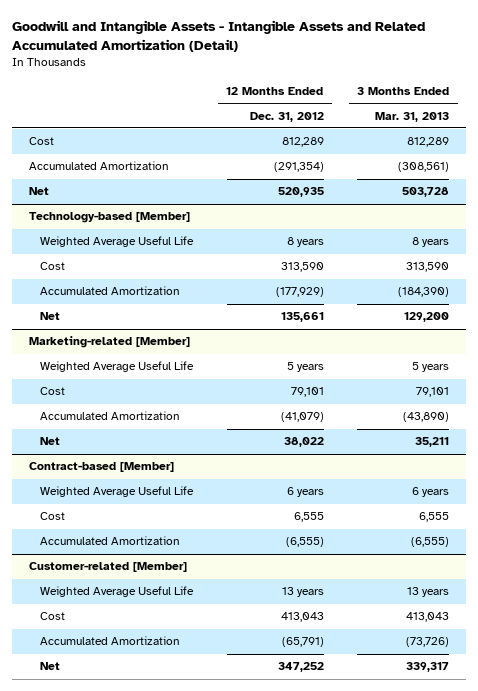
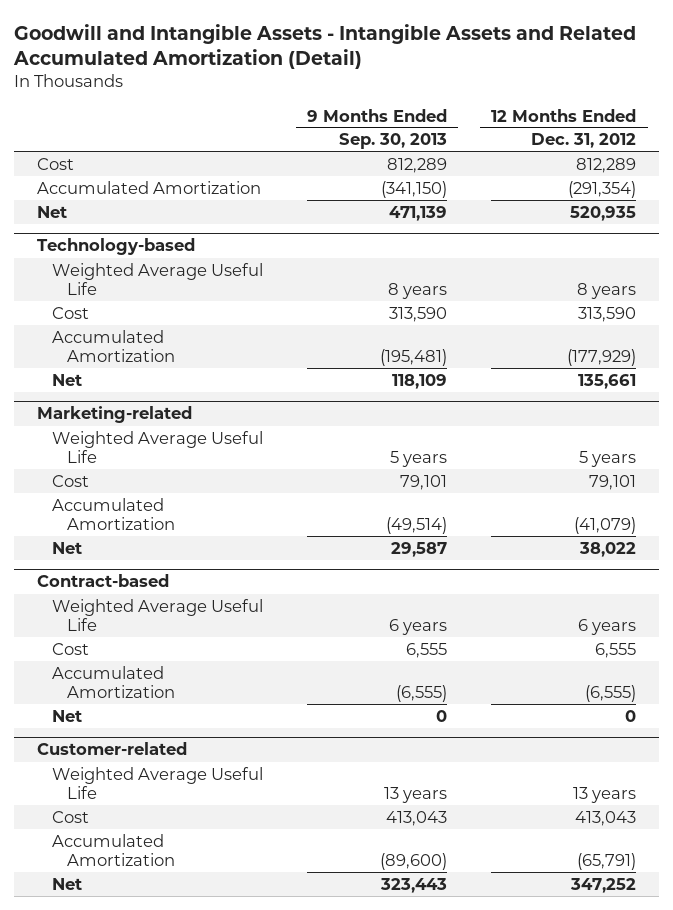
- | 12 Months Ended Dec. 31, 2012 | 3 Months Ended Mar. 31, 2013
+ | 9 Months Ended Sep. 30, 2013 | 12 Months Ended Dec. 31, 2012
- Technology-based [Member]
+ Technology-based
- Marketing-related [Member]
+ Marketing-related
- Contract-based [Member]
+ Contract-based
- Customer-related [Member]
+ Net | 0 | 0
+ Customer-related

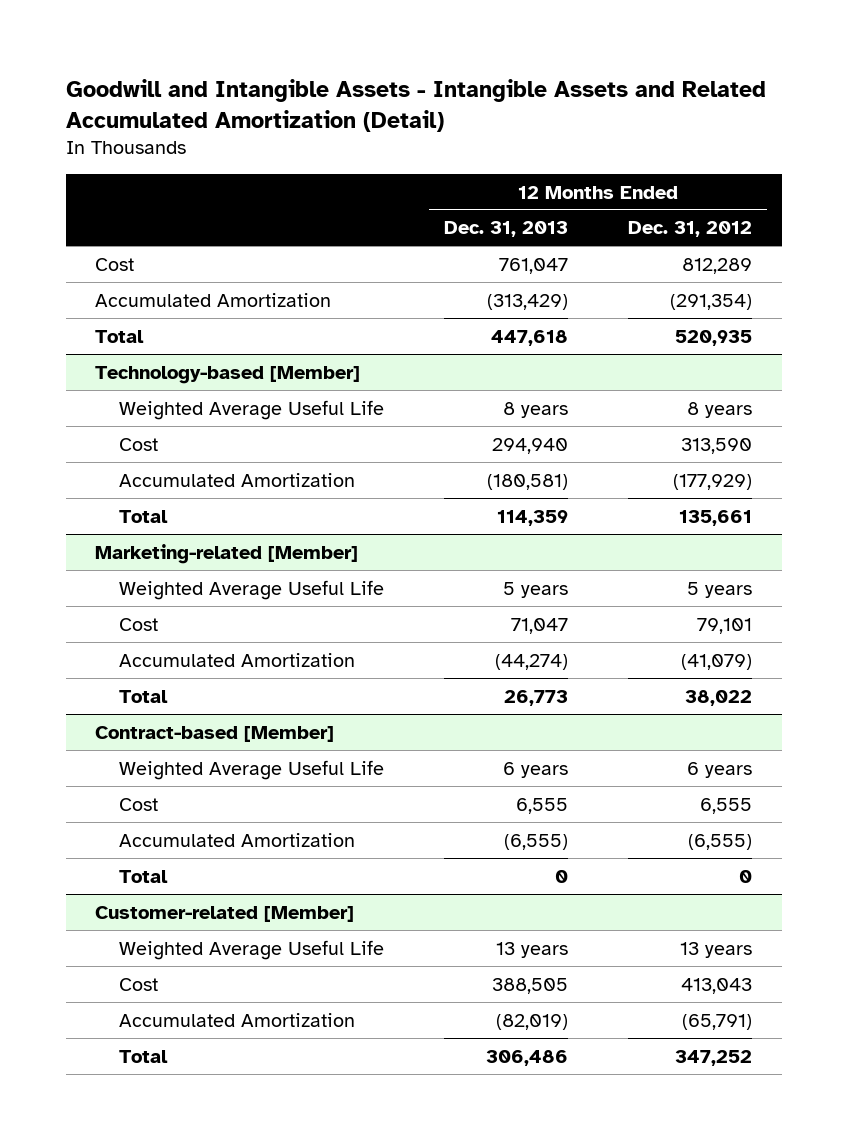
- | 9 Months Ended Sep. 30, 2013 | 12 Months Ended Dec. 31, 2012
+ | 12 Months Ended Dec. 31, 2013 | 12 Months Ended Dec. 31, 2012
- Net | 471,139 | 520,935
- Technology-based
+ Total | 447,618 | 520,935
+ Technology-based [Member]
- Net | 118,109 | 135,661
- Marketing-related
+ Total | 114,359 | 135,661
+ Marketing-related [Member]
- Net | 29,587 | 38,022
- Contract-based
+ Total | 26,773 | 38,022
+ Contract-based [Member]
- Net | 0 | 0
- Customer-related
+ Total | 0 | 0
+ Customer-related [Member]
- Net | 323,443 | 347,252
+ Total | 306,486 | 347,252

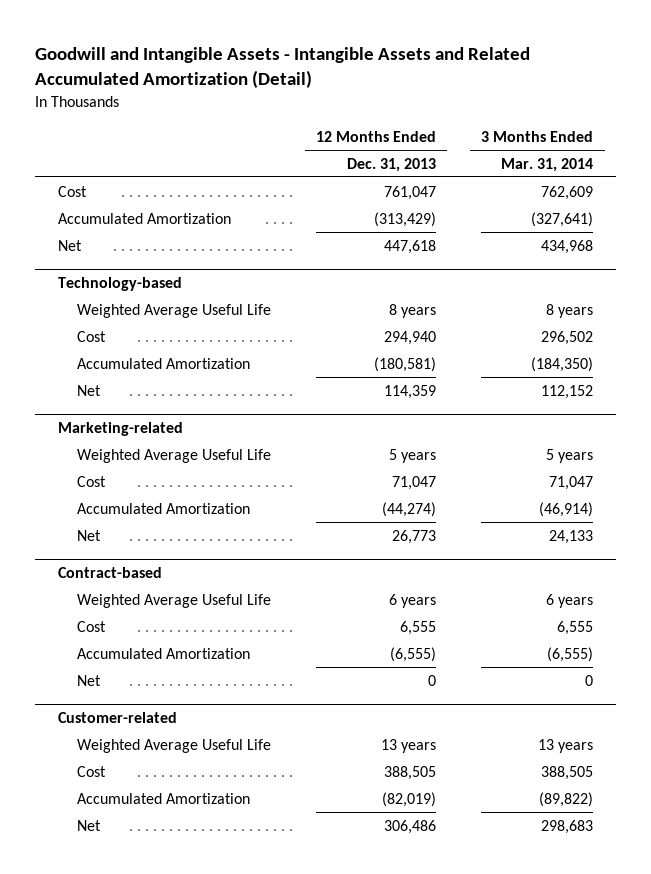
- | 12 Months Ended Dec. 31, 2013 | 12 Months Ended Dec. 31, 2012
+ | 12 Months Ended Dec. 31, 2013 | 3 Months Ended Mar. 31, 2014
- Total | 447,618 | 520,935
- Technology-based [Member]
+ Net | 447,618 | 434,968
+ Technology-based
- Total | 114,359 | 135,661
- Marketing-related [Member]
+ Net | 114,359 | 112,152
+ Marketing-related
- Total | 26,773 | 38,022
- Contract-based [Member]
+ Net | 26,773 | 24,133
+ Contract-based
- Total | 0 | 0
- Customer-related [Member]
+ Net | 0 | 0
+ Customer-related
- Total | 306,486 | 347,252
+ Net | 306,486 | 298,683

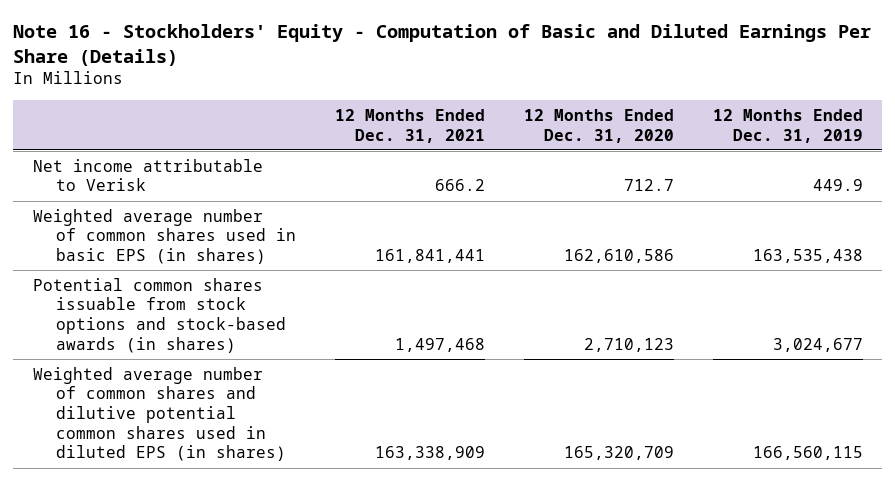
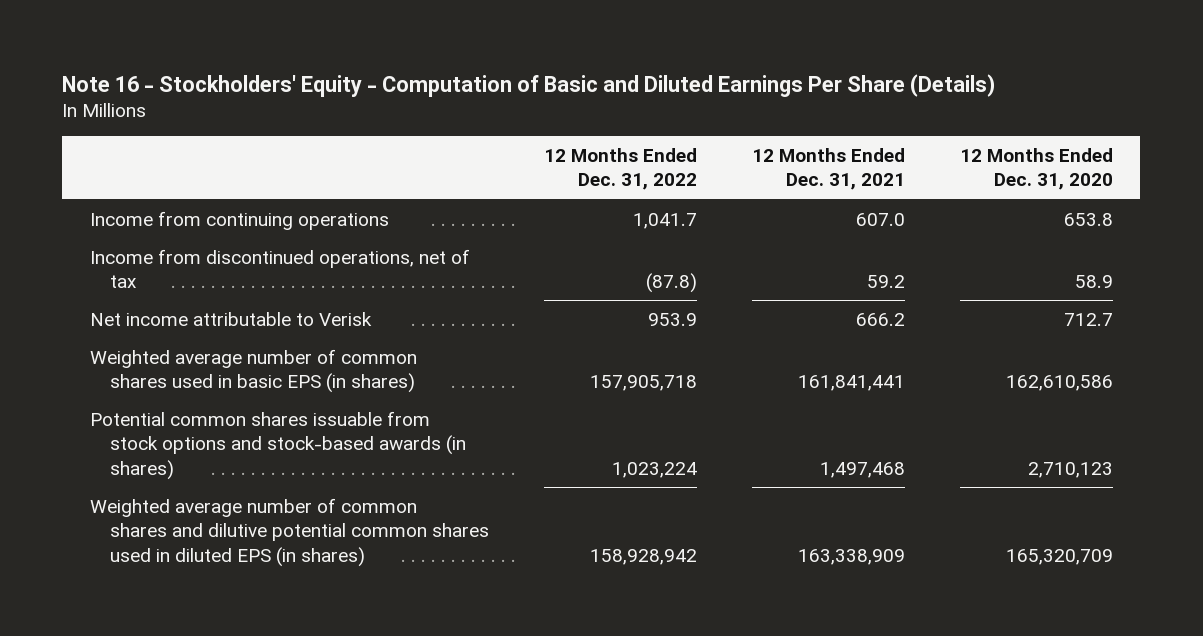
- | 12 Months Ended Dec. 31, 2021 | 12 Months Ended Dec. 31, 2020 | 12 Months Ended Dec. 31, 2019
+ | 12 Months Ended Dec. 31, 2022 | 12 Months Ended Dec. 31, 2021 | 12 Months Ended Dec. 31, 2020
+ Income from continuing operations | 1,041.7 | 607.0 | 653.8
+ Income from discontinued operations, net of tax | (87.8) | 59.2 | 58.9

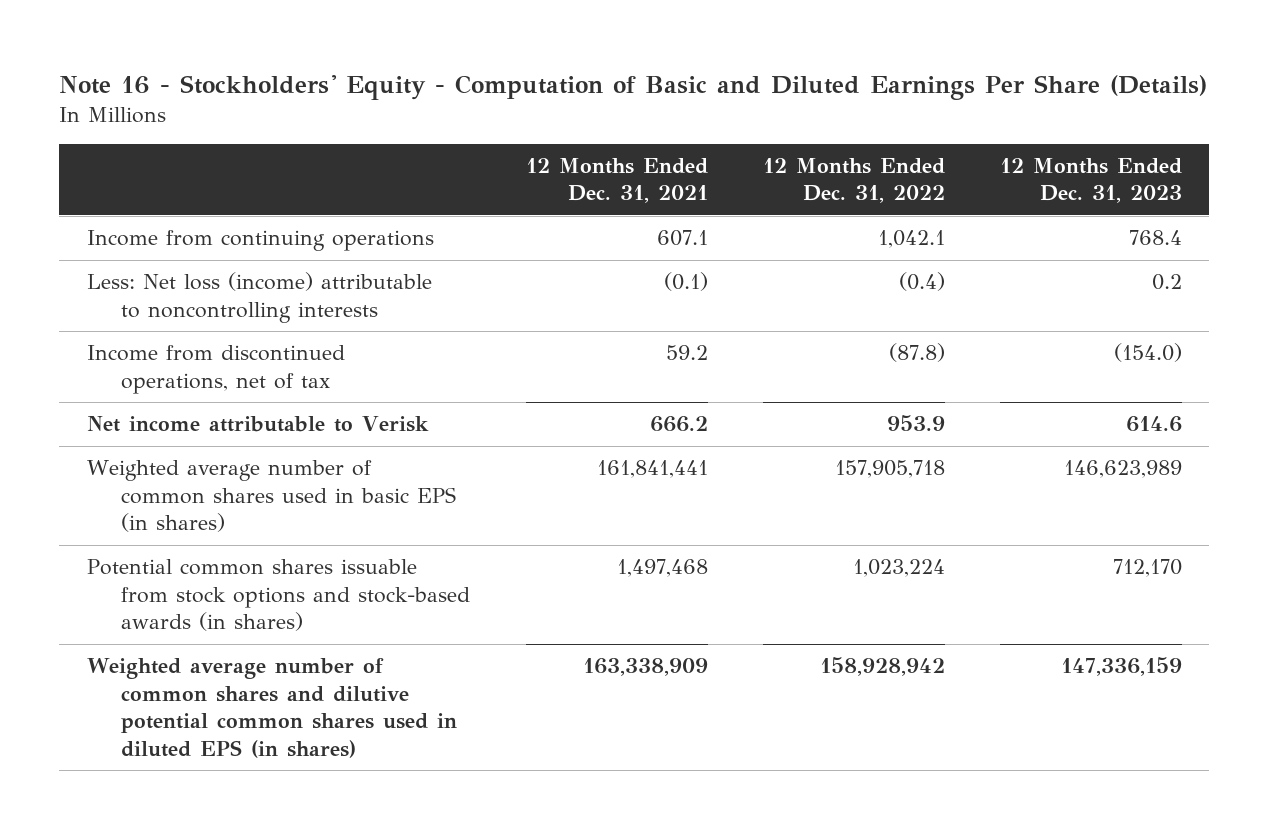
- | 12 Months Ended Dec. 31, 2022 | 12 Months Ended Dec. 31, 2021 | 12 Months Ended Dec. 31, 2020
+ | 12 Months Ended Dec. 31, 2021 | 12 Months Ended Dec. 31, 2022 | 12 Months Ended Dec. 31, 2023
- Income from continuing operations | 1,041.7 | 607.0 | 653.8
+ Income from continuing operations | 607.1 | 1,042.1 | 768.4
+ Less: Net loss (income) attributable to noncontrolling interests | (0.1) | (0.4) | 0.2

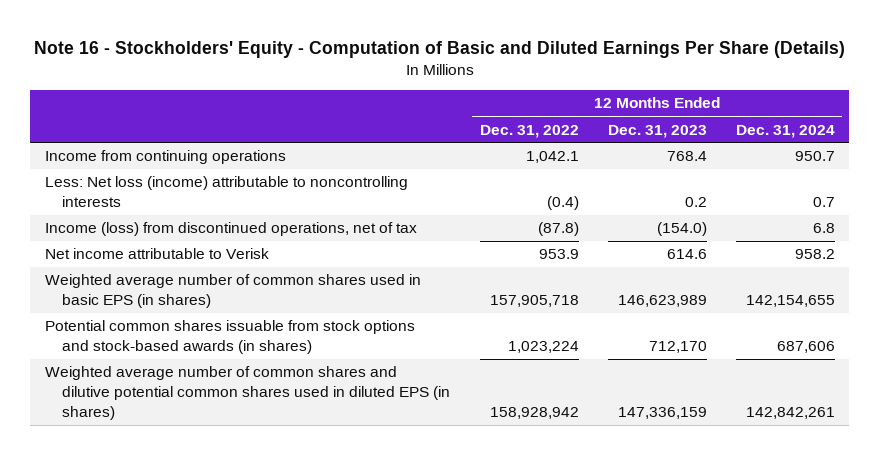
- | 12 Months Ended Dec. 31, 2021 | 12 Months Ended Dec. 31, 2022 | 12 Months Ended Dec. 31, 2023
+ | 12 Months Ended Dec. 31, 2022 | 12 Months Ended Dec. 31, 2023 | 12 Months Ended Dec. 31, 2024
- Income from discontinued operations, net of tax | 59.2 | (87.8) | (154.0)
+ Income (loss) from discontinued operations, net of tax | (87.8) | (154.0) | 6.8

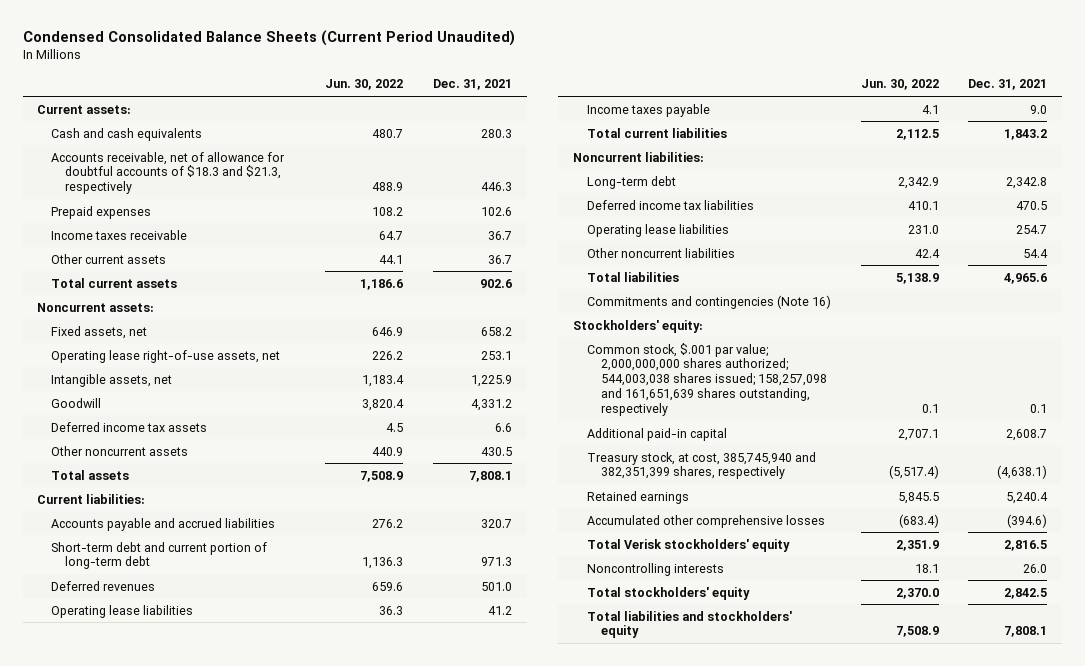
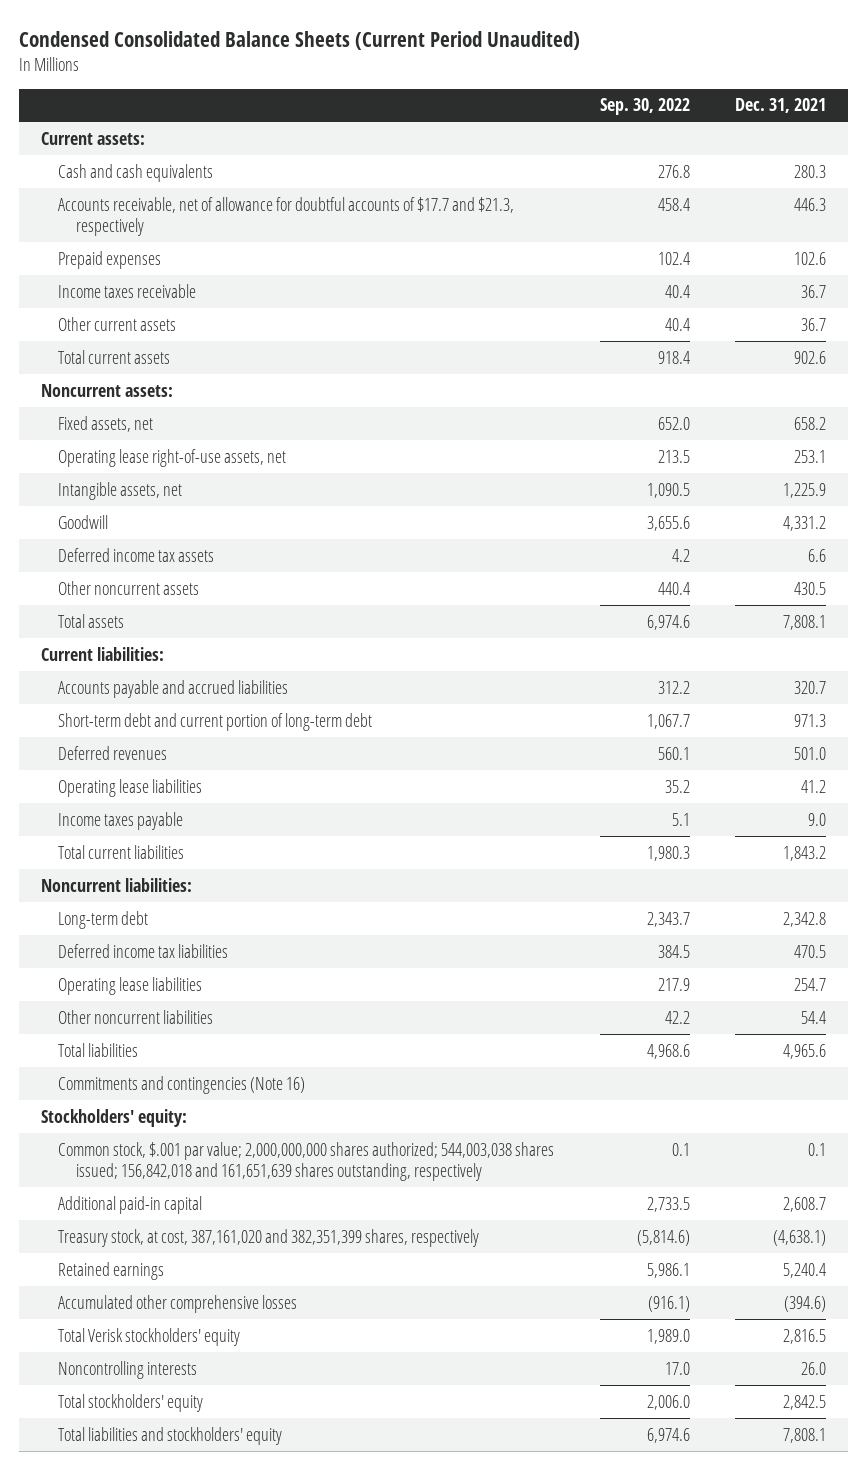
- | Jun. 30, 2022 | Dec. 31, 2021
+ | Sep. 30, 2022 | Dec. 31, 2021
- Accounts receivable, net of allowance for doubtful accounts of $18.3 and $21.3, respectively | 488.9 | 446.3
+ Accounts receivable, net of allowance for doubtful accounts of $17.7 and $21.3, respectively | 458.4 | 446.3
- Common stock, $.001 par value; 2,000,000,000 shares authorized; 544,003,038 shares issued; 158,257,098 and 161,651,639 shares outstanding, respectively | 0.1 | 0.1
+ Common stock, $.001 par value; 2,000,000,000 shares authorized; 544,003,038 shares issued; 156,842,018 and 161,651,639 shares outstanding, respectively | 0.1 | 0.1
- Treasury stock, at cost, 385,745,940 and 382,351,399 shares, respectively | (5,517.4) | (4,638.1)
+ Treasury stock, at cost, 387,161,020 and 382,351,399 shares, respectively | (5,814.6) | (4,638.1)

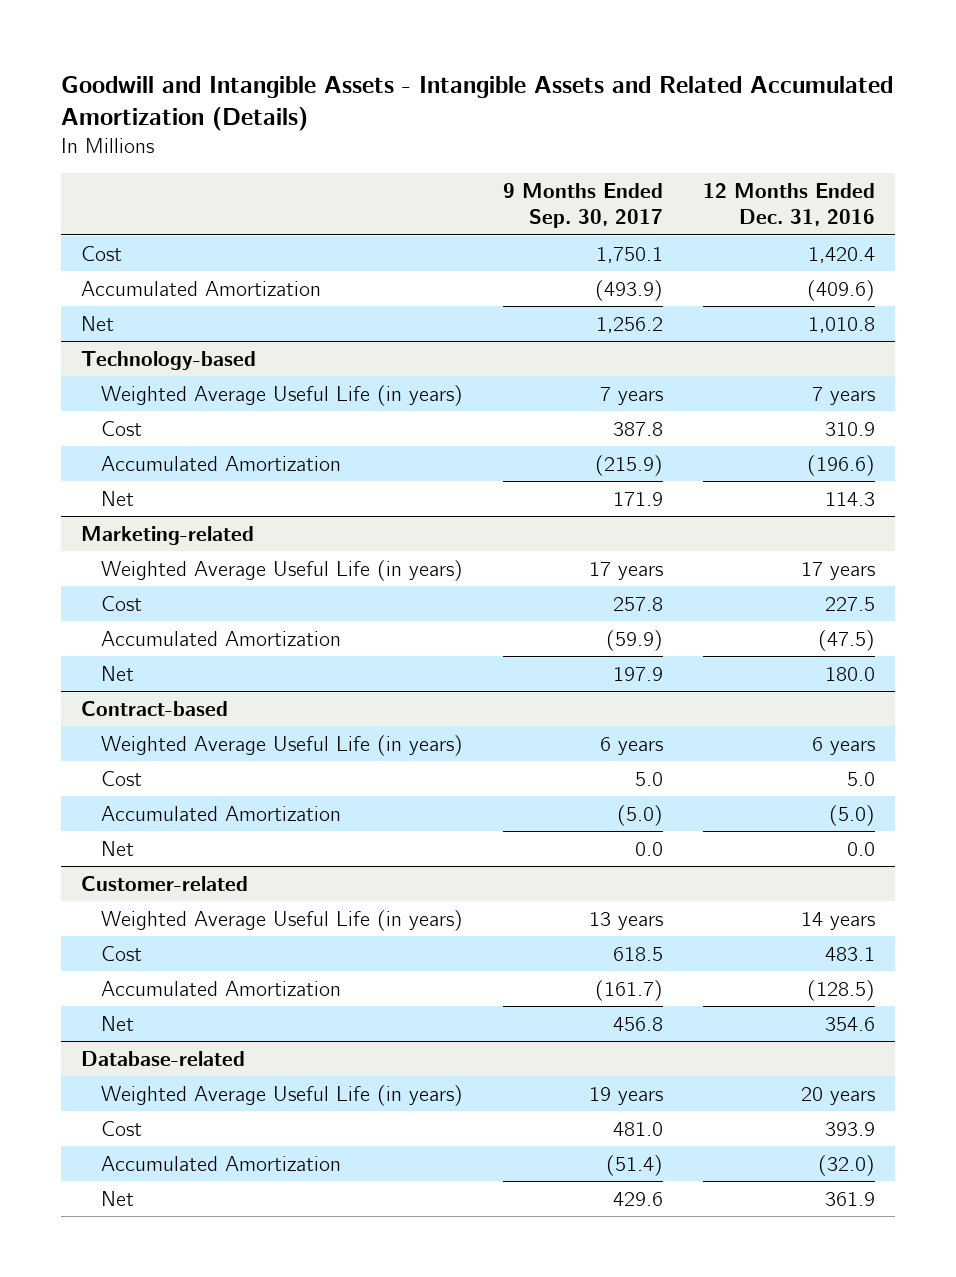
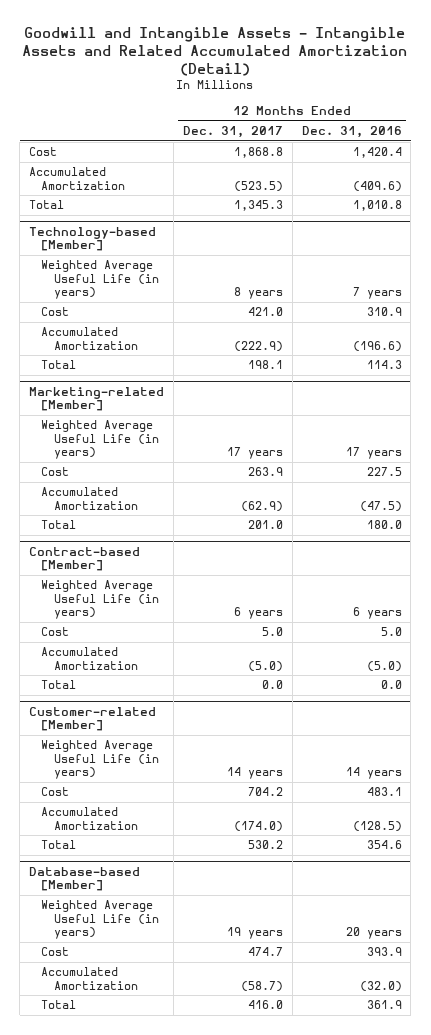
- Goodwill and Intangible Assets - Intangible Assets and Related Accumulated Amortization (Details)
+ Goodwill and Intangible Assets - Intangible Assets and Related Accumulated Amortization (Detail)
- | 9 Months Ended Sep. 30, 2017 | 12 Months Ended Dec. 31, 2016
+ | 12 Months Ended Dec. 31, 2017 | 12 Months Ended Dec. 31, 2016
- Net | 1,256.2 | 1,010.8
- Technology-based
+ Total | 1,345.3 | 1,010.8
+ Technology-based [Member]
- Net | 171.9 | 114.3
- Marketing-related
+ Total | 198.1 | 114.3
+ Marketing-related [Member]
- Net | 197.9 | 180.0
- Contract-based
+ Total | 201.0 | 180.0
+ Contract-based [Member]
- Net | 0.0 | 0.0
- Customer-related
+ Total | 0.0 | 0.0
+ Customer-related [Member]
- Net | 456.8 | 354.6
- Database-related
+ Total | 530.2 | 354.6
+ Database-based [Member]
- Net | 429.6 | 361.9
+ Total | 416.0 | 361.9

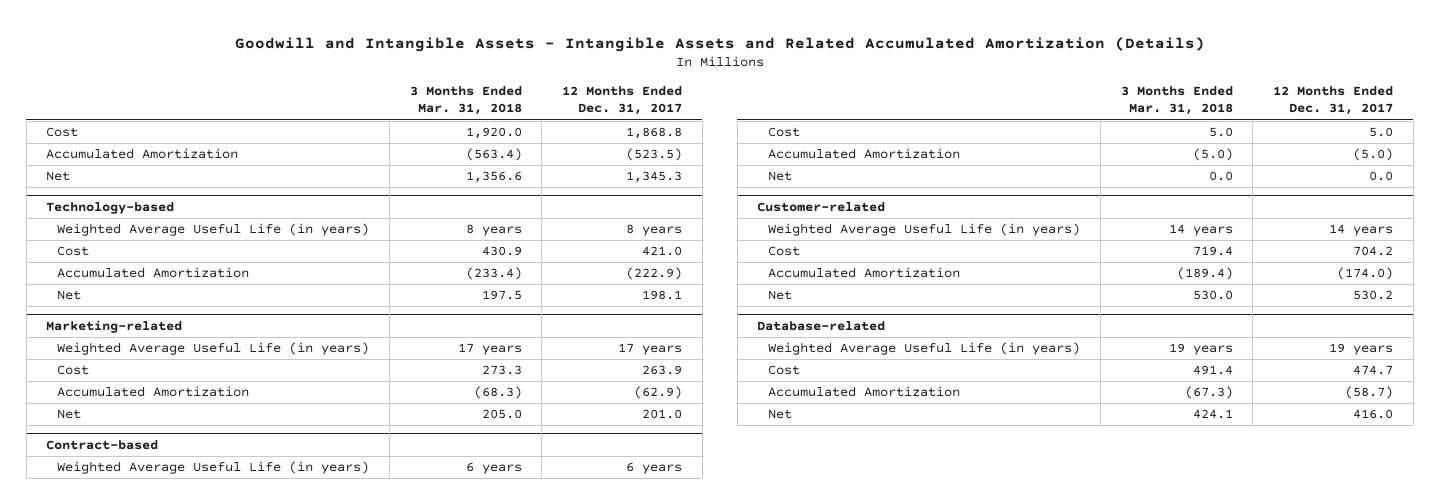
- Goodwill and Intangible Assets - Intangible Assets and Related Accumulated Amortization (Detail)
+ Goodwill and Intangible Assets - Intangible Assets and Related Accumulated Amortization (Details)
- | 12 Months Ended Dec. 31, 2017 | 12 Months Ended Dec. 31, 2016
+ | 3 Months Ended Mar. 31, 2018 | 12 Months Ended Dec. 31, 2017
- Total | 1,345.3 | 1,010.8
- Technology-based [Member]
+ Net | 1,356.6 | 1,345.3
+ Technology-based
- Total | 198.1 | 114.3
- Marketing-related [Member]
+ Net | 197.5 | 198.1
+ Marketing-related
- Total | 201.0 | 180.0
- Contract-based [Member]
+ Net | 205.0 | 201.0
+ Contract-based
- Total | 0.0 | 0.0
- Customer-related [Member]
+ Net | 0.0 | 0.0
+ Customer-related
- Total | 530.2 | 354.6
- Database-based [Member]
+ Net | 530.0 | 530.2
+ Database-related
- Total | 416.0 | 361.9
+ Net | 424.1 | 416.0

